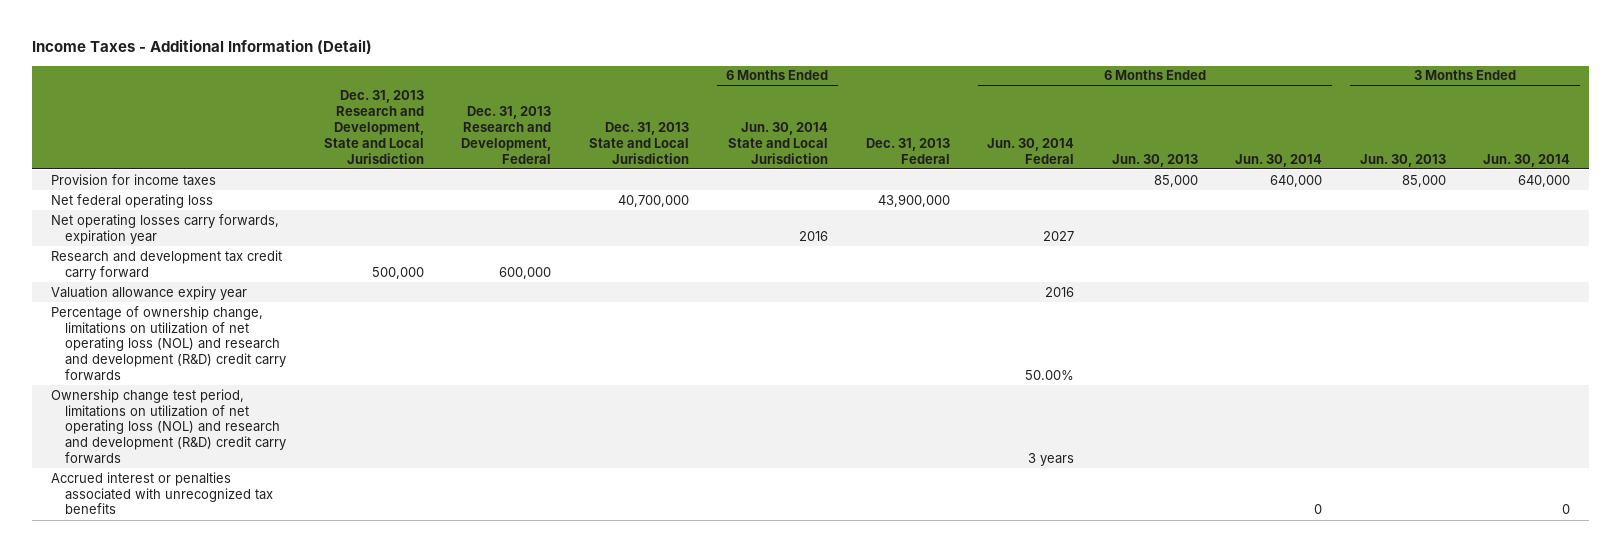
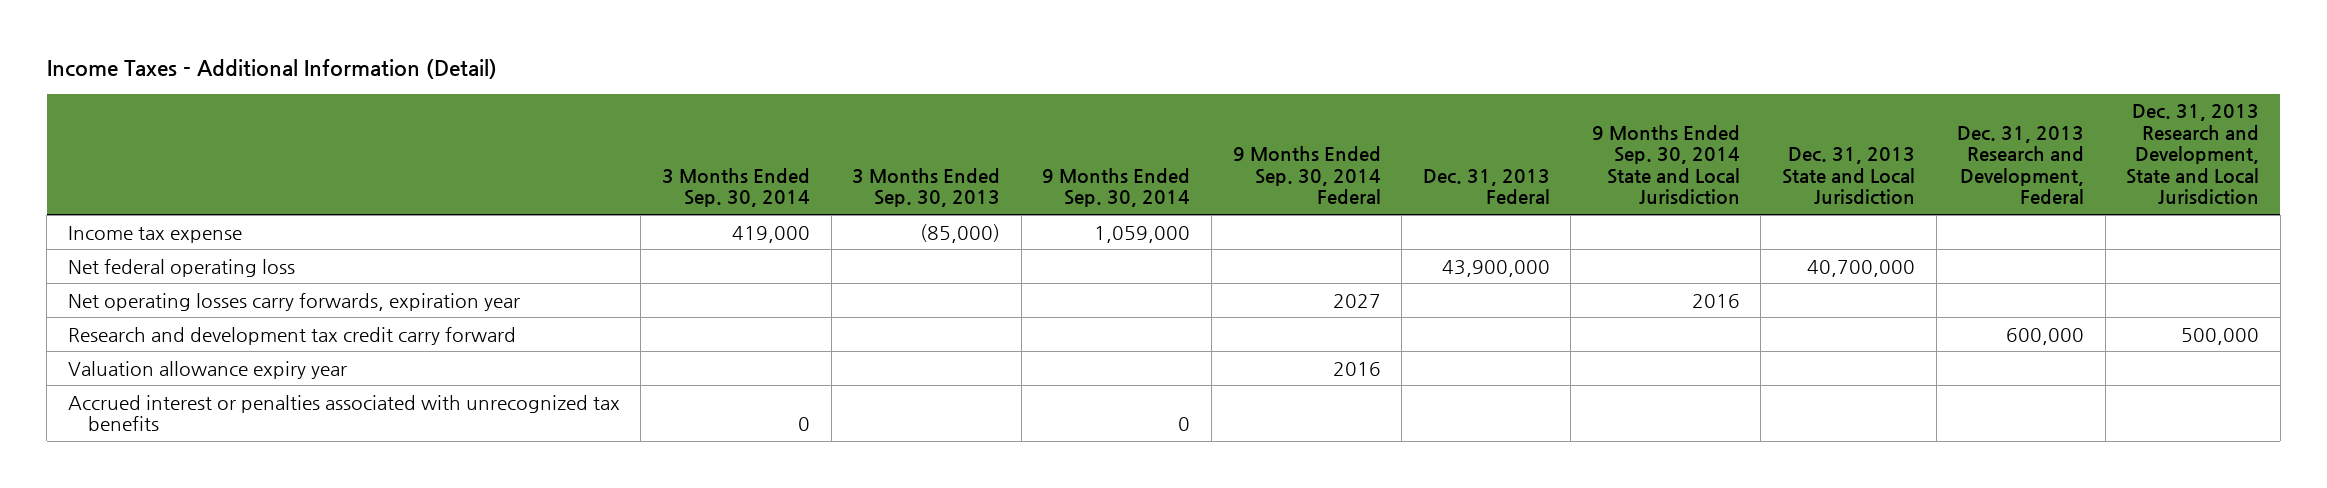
- | Dec. 31, 2013 Research and Development, State and Local Jurisdiction | Dec. 31, 2013 Research and Development, Federal | Dec. 31, 2013 State and Local Jurisdiction | 6 Months Ended Jun. 30, 2014 State and Local Jurisdiction | Dec. 31, 2013 Federal | 6 Months Ended Jun. 30, 2014 Federal | 6 Months Ended Jun. 30, 2013 | 6 Months Ended Jun. 30, 2014 | 3 Months Ended Jun. 30, 2013 | 3 Months Ended Jun. 30, 2014
+ | 3 Months Ended Sep. 30, 2014 | 3 Months Ended Sep. 30, 2013 | 9 Months Ended Sep. 30, 2014 | 9 Months Ended Sep. 30, 2014 Federal | Dec. 31, 2013 Federal | 9 Months Ended Sep. 30, 2014 State and Local Jurisdiction | Dec. 31, 2013 State and Local Jurisdiction | Dec. 31, 2013 Research and Development, Federal | Dec. 31, 2013 Research and Development, State and Local Jurisdiction
- Provision for income taxes | | | | | | | 85,000 | 640,000 | 85,000 | 640,000
+ Income tax expense | 419,000 | (85,000) | 1,059,000 | | | | | |
- Percentage of ownership change, limitations on utilization of net operating loss (NOL) and research and development (R&D) credit carry forwards | | | | | | 50.00% | | | |
- Ownership change test period, limitations on utilization of net operating loss (NOL) and research and development (R&D) credit carry forwards | | | | | | 3 years | | | |

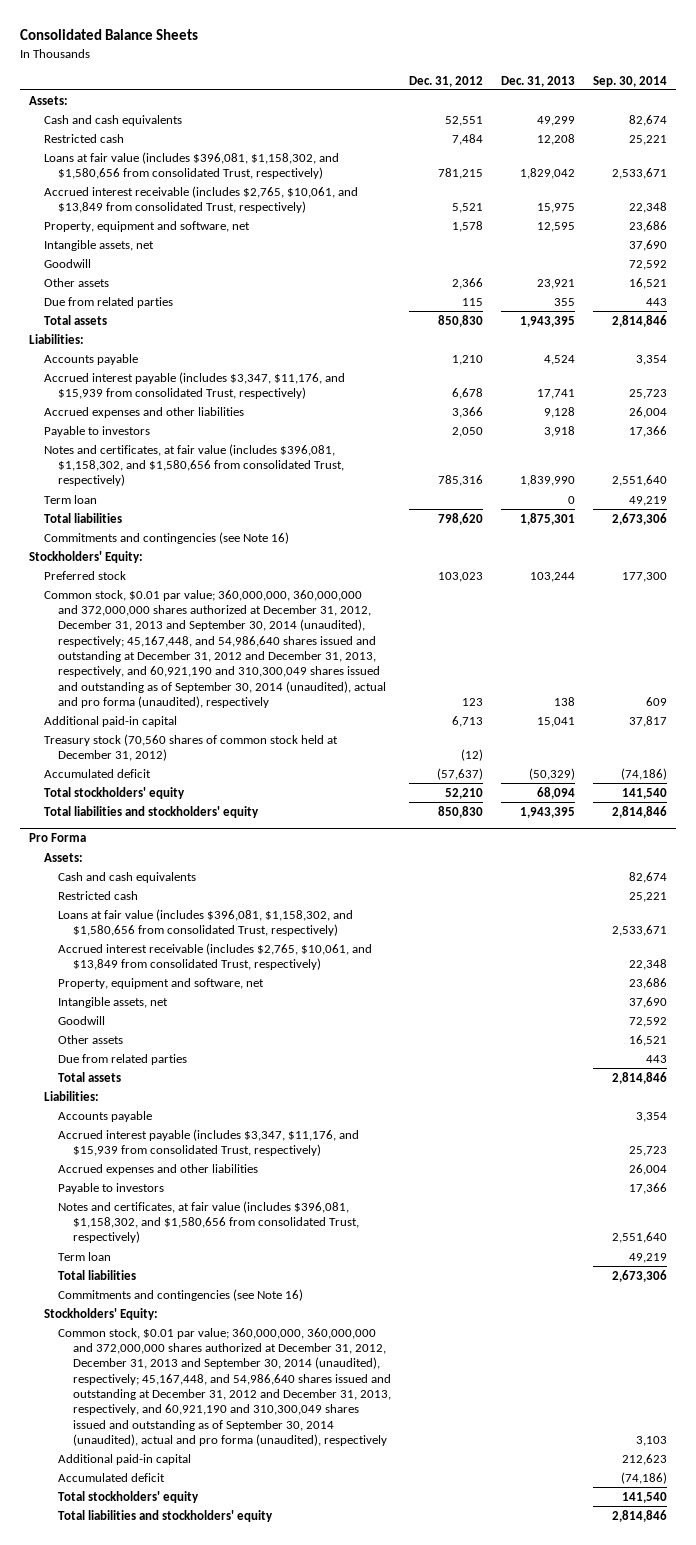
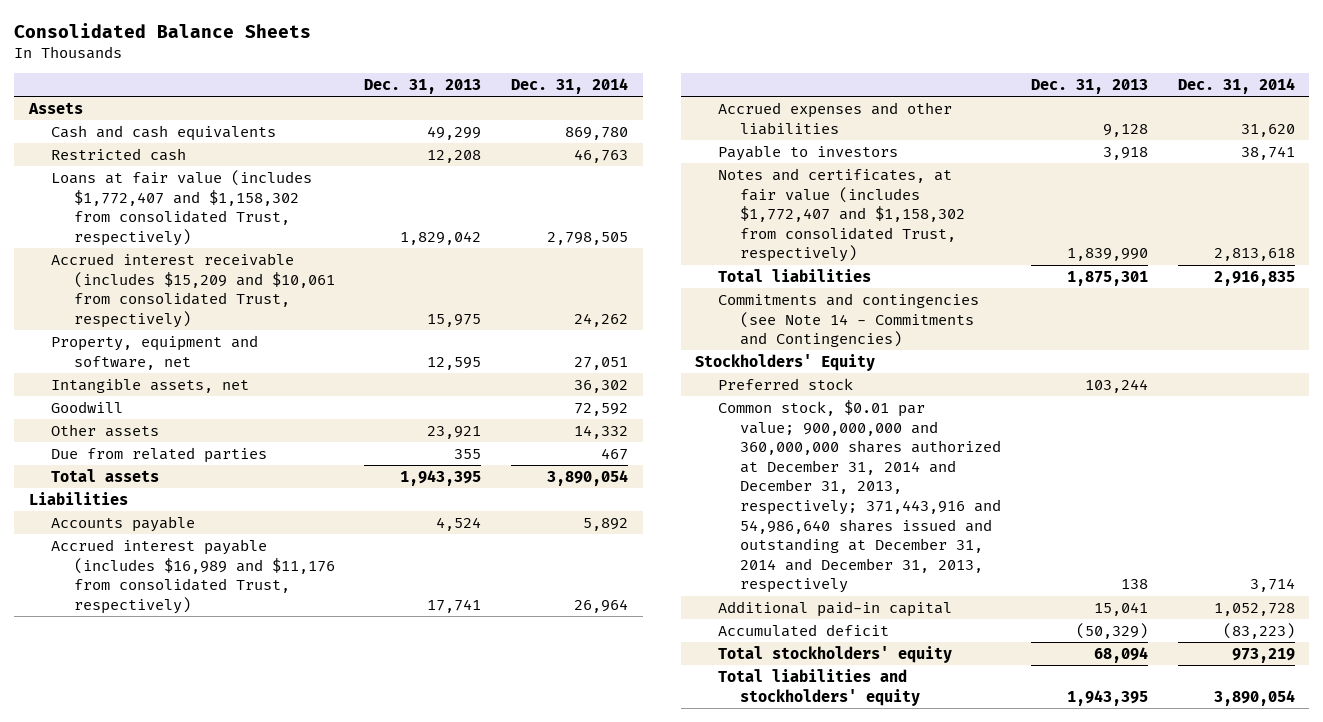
- | Dec. 31, 2012 | Dec. 31, 2013 | Sep. 30, 2014
+ | Dec. 31, 2013 | Dec. 31, 2014
- Assets:
+ Assets
- Loans at fair value (includes $396,081, $1,158,302, and $1,580,656 from consolidated Trust, respectively) | 781,215 | 1,829,042 | 2,533,671
- Accrued interest receivable (includes $2,765, $10,061, and $13,849 from consolidated Trust, respectively) | 5,521 | 15,975 | 22,348
+ Loans at fair value (includes $1,772,407 and $1,158,302 from consolidated Trust, respectively) | 1,829,042 | 2,798,505
+ Accrued interest receivable (includes $15,209 and $10,061 from consolidated Trust, respectively) | 15,975 | 24,262
- Liabilities:
+ Liabilities
- Accrued interest payable (includes $3,347, $11,176, and $15,939 from consolidated Trust, respectively) | 6,678 | 17,741 | 25,723
+ Accrued interest payable (includes $16,989 and $11,176 from consolidated Trust, respectively) | 17,741 | 26,964
- Notes and certificates, at fair value (includes $396,081, $1,158,302, and $1,580,656 from consolidated Trust, respectively) | 785,316 | 1,839,990 | 2,551,640
- Term loan | | 0 | 49,219
+ Notes and certificates, at fair value (includes $1,772,407 and $1,158,302 from consolidated Trust, respectively) | 1,839,990 | 2,813,618
- Commitments and contingencies (see Note 16)
- Stockholders' Equity:
+ Commitments and contingencies (see Note 14 - Commitments and Contingencies)
+ Stockholders' Equity
- Common stock, $0.01 par value; 360,000,000, 360,000,000 and 372,000,000 shares authorized at December 31, 2012, December 31, 2013 and September 30, 2014 (unaudited), respectively; 45,167,448, and 54,986,640 shares issued and outstanding at December 31, 2012 and December 31, 2013, respectively, and 60,921,190 and 310,300,049 shares issued and outstanding as of September 30, 2014 (unaudited), actual and pro forma (unaudited), respectively | 123 | 138 | 609
+ Common stock, $0.01 par value; 900,000,000 and 360,000,000 shares authorized at December 31, 2014 and December 31, 2013, respectively; 371,443,916 and 54,986,640 shares issued and outstanding at December 31, 2014 and December 31, 2013, respectively | 138 | 3,714
- Treasury stock (70,560 shares of common stock held at December 31, 2012) | (12) | |
- Pro Forma
- Assets:
- Cash and cash equivalents | | | 82,674
- Restricted cash | | | 25,221
- Loans at fair value (includes $396,081, $1,158,302, and $1,580,656 from consolidated Trust, respectively) | | | 2,533,671
- Accrued interest receivable (includes $2,765, $10,061, and $13,849 from consolidated Trust, respectively) | | | 22,348
- Property, equipment and software, net | | | 23,686
- Intangible assets, net | | | 37,690
- Goodwill | | | 72,592
- Other assets | | | 16,521
- Due from related parties | | | 443
- Total assets | | | 2,814,846
- Liabilities:
- Accounts payable | | | 3,354
- Accrued interest payable (includes $3,347, $11,176, and $15,939 from consolidated Trust, respectively) | | | 25,723
- Accrued expenses and other liabilities | | | 26,004
- Payable to investors | | | 17,366
- Notes and certificates, at fair value (includes $396,081, $1,158,302, and $1,580,656 from consolidated Trust, respectively) | | | 2,551,640
- Term loan | | | 49,219
- Total liabilities | | | 2,673,306
- Commitments and contingencies (see Note 16)
- Stockholders' Equity:
- Common stock, $0.01 par value; 360,000,000, 360,000,000 and 372,000,000 shares authorized at December 31, 2012, December 31, 2013 and September 30, 2014 (unaudited), respectively; 45,167,448, and 54,986,640 shares issued and outstanding at December 31, 2012 and December 31, 2013, respectively, and 60,921,190 and 310,300,049 shares issued and outstanding as of September 30, 2014 (unaudited), actual and pro forma (unaudited), respectively | | | 3,103
- Additional paid-in capital | | | 212,623
- Accumulated deficit | | | (74,186)
- Total stockholders' equity | | | 141,540
- Total liabilities and stockholders' equity | | | 2,814,846

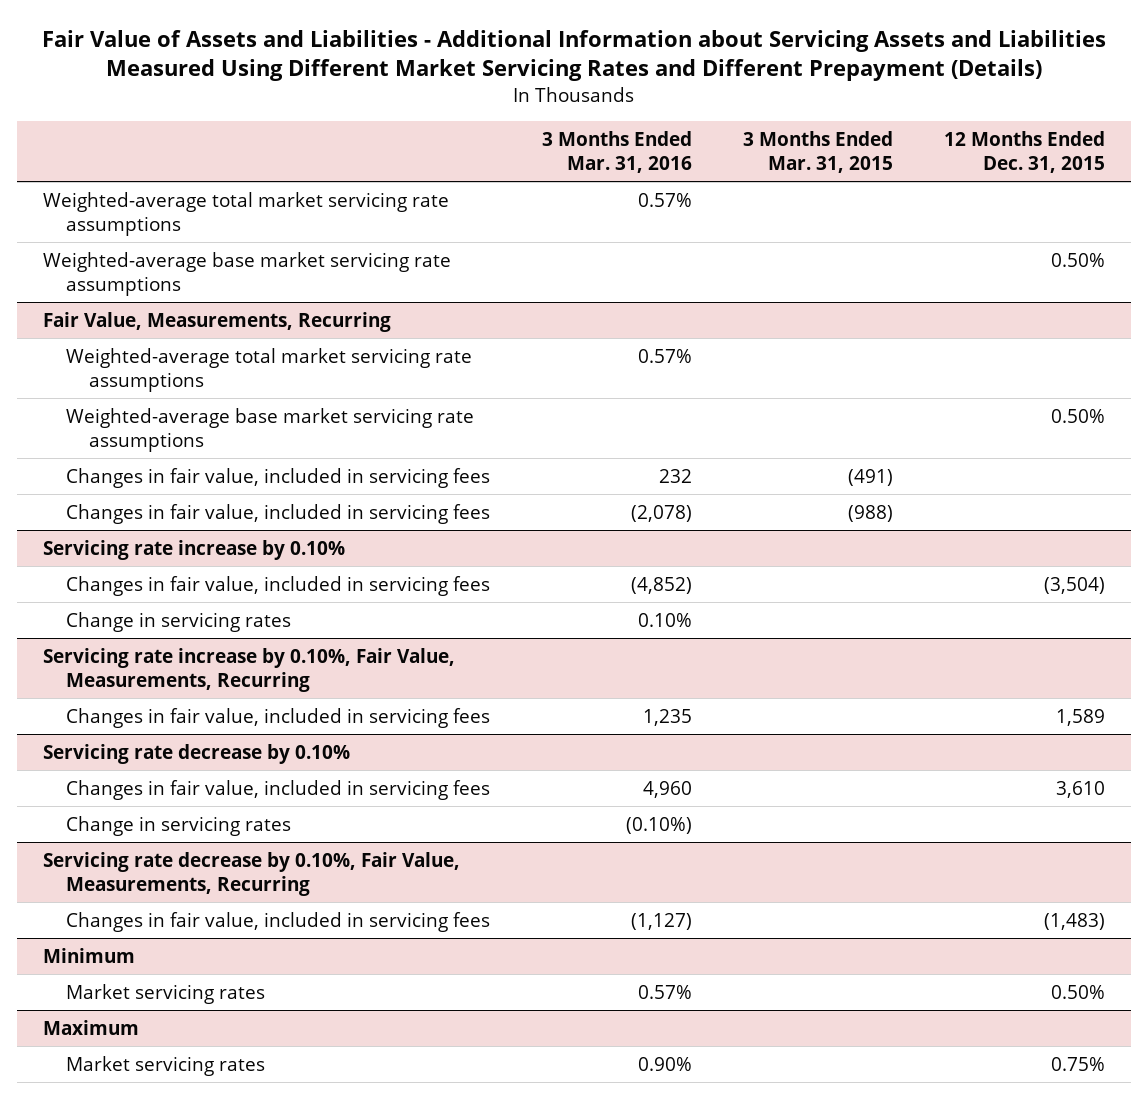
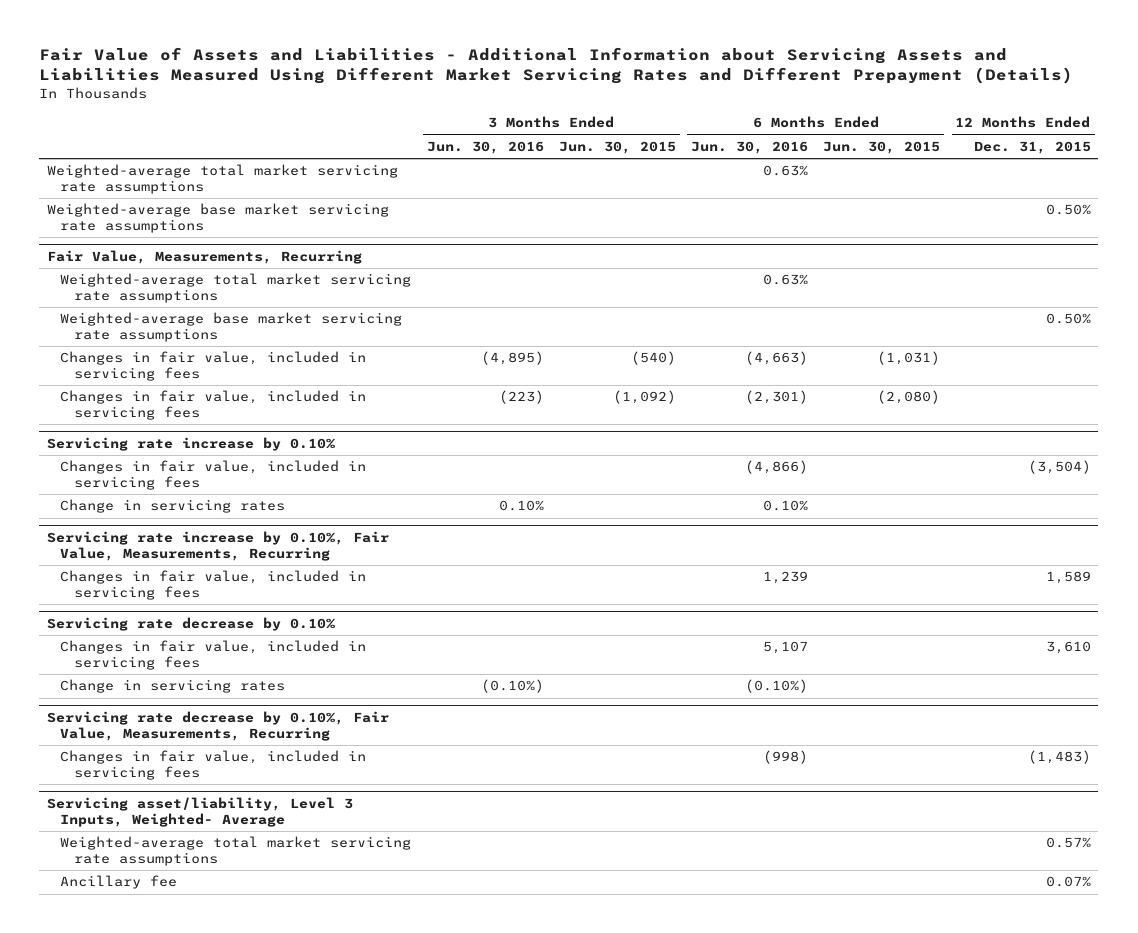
- | 3 Months Ended Mar. 31, 2016 | 3 Months Ended Mar. 31, 2015 | 12 Months Ended Dec. 31, 2015
+ | 3 Months Ended Jun. 30, 2016 | 3 Months Ended Jun. 30, 2015 | 6 Months Ended Jun. 30, 2016 | 6 Months Ended Jun. 30, 2015 | 12 Months Ended Dec. 31, 2015
- Minimum
- Market servicing rates | 0.57% | | 0.50%
- Maximum
- Market servicing rates | 0.90% | | 0.75%
+ Servicing asset/liability, Level 3 Inputs, Weighted- Average
+ Weighted-average total market servicing rate assumptions | | | | | 0.57%
+ Ancillary fee | | | | | 0.07%

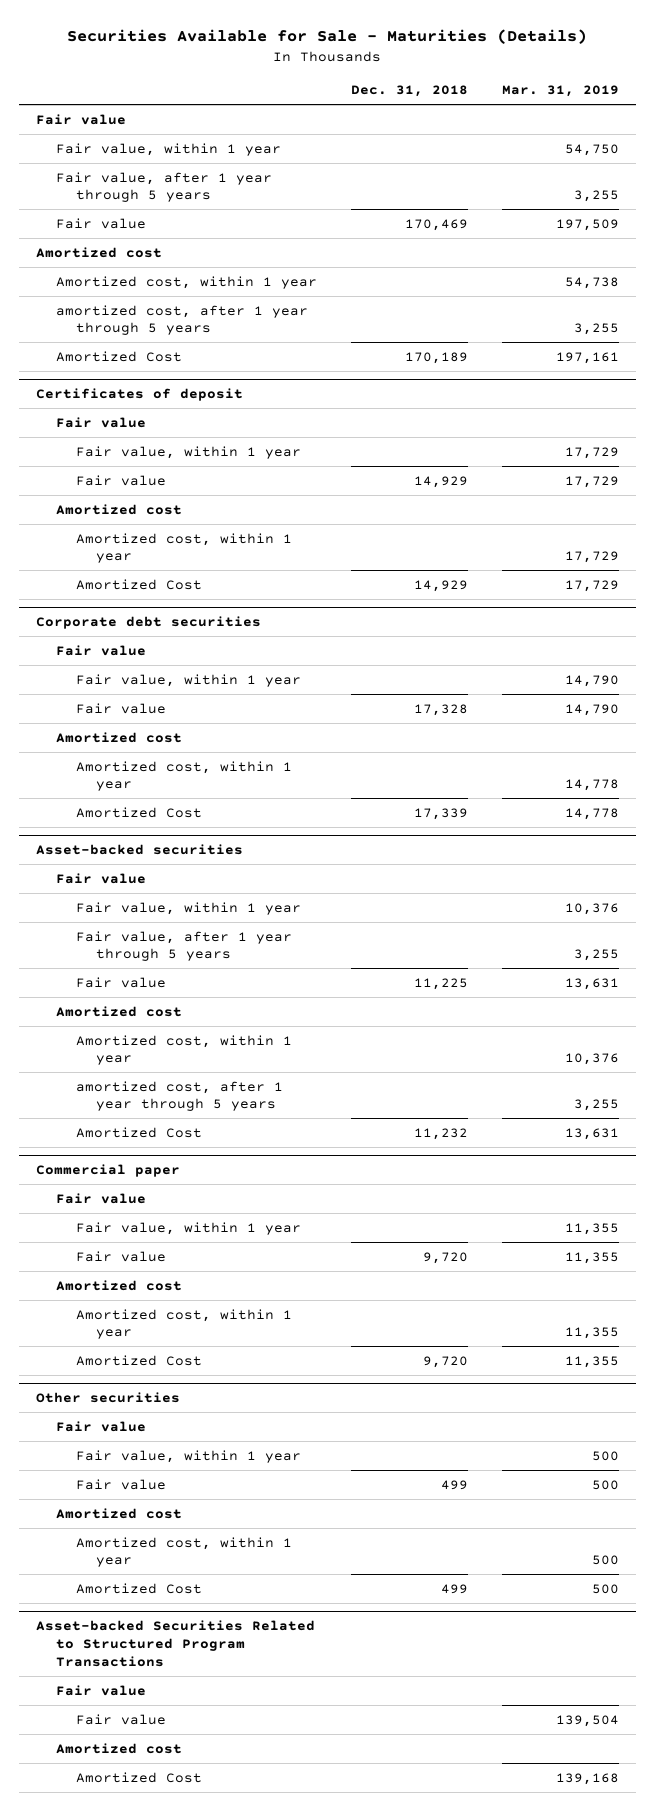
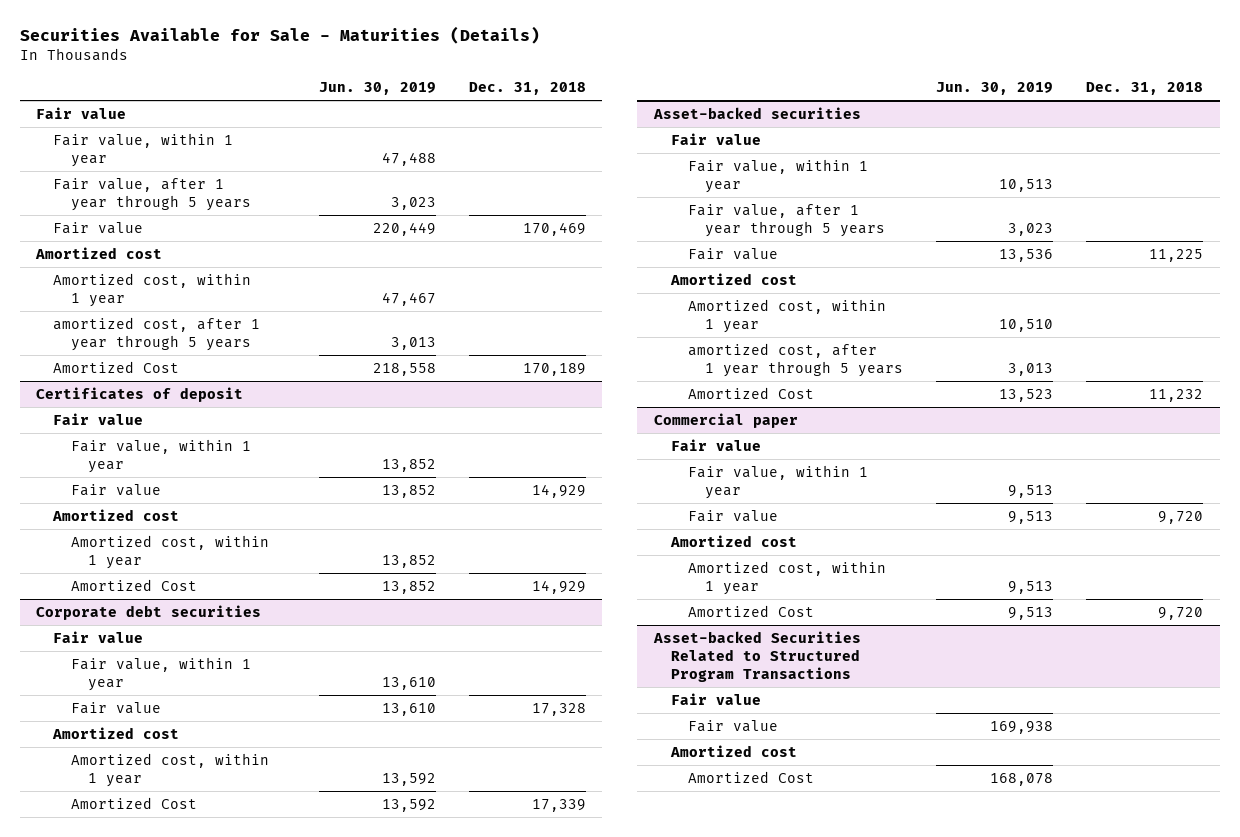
- | Dec. 31, 2018 | Mar. 31, 2019
+ | Jun. 30, 2019 | Dec. 31, 2018
- Other securities
- Fair value
- Fair value, within 1 year | | 500
- Fair value | 499 | 500
- Amortized cost
- Amortized cost, within 1 year | | 500
- Amortized Cost | 499 | 500

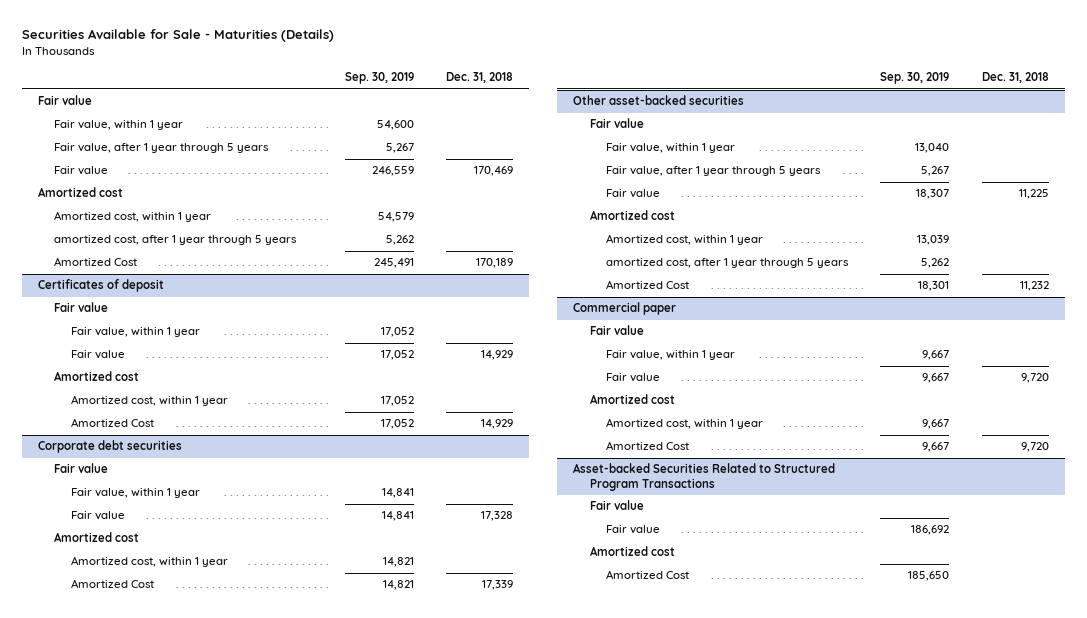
- | Jun. 30, 2019 | Dec. 31, 2018
+ | Sep. 30, 2019 | Dec. 31, 2018
- Asset-backed securities
+ Other asset-backed securities

